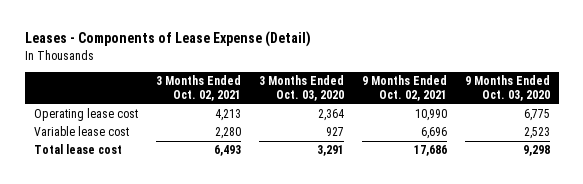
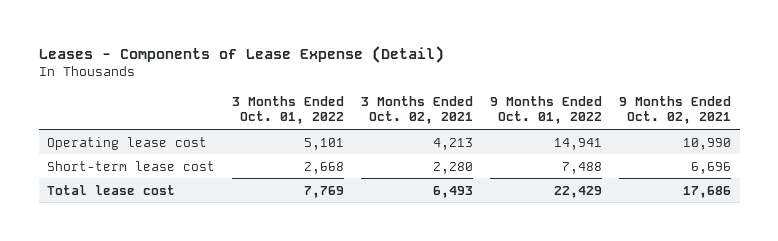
- | 3 Months Ended Oct. 02, 2021 | 3 Months Ended Oct. 03, 2020 | 9 Months Ended Oct. 02, 2021 | 9 Months Ended Oct. 03, 2020
+ | 3 Months Ended Oct. 01, 2022 | 3 Months Ended Oct. 02, 2021 | 9 Months Ended Oct. 01, 2022 | 9 Months Ended Oct. 02, 2021
- Variable lease cost | 2,280 | 927 | 6,696 | 2,523
+ Short-term lease cost | 2,668 | 2,280 | 7,488 | 6,696

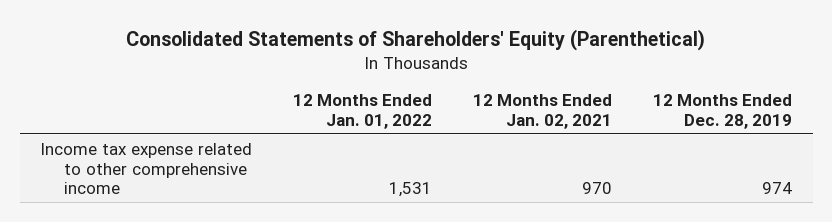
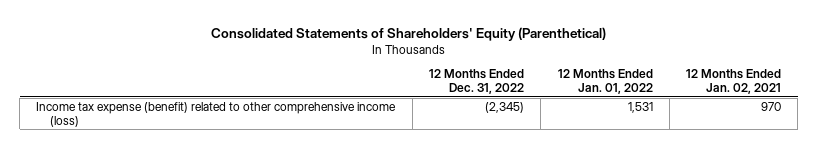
- | 12 Months Ended Jan. 01, 2022 | 12 Months Ended Jan. 02, 2021 | 12 Months Ended Dec. 28, 2019
+ | 12 Months Ended Dec. 31, 2022 | 12 Months Ended Jan. 01, 2022 | 12 Months Ended Jan. 02, 2021
- Income tax expense related to other comprehensive income | 1,531 | 970 | 974
+ Income tax expense (benefit) related to other comprehensive income (loss) | (2,345) | 1,531 | 970

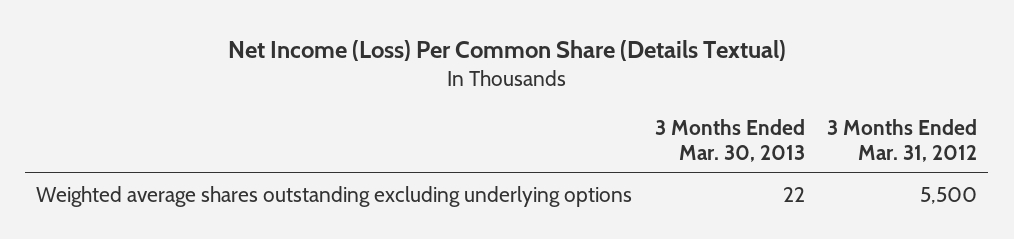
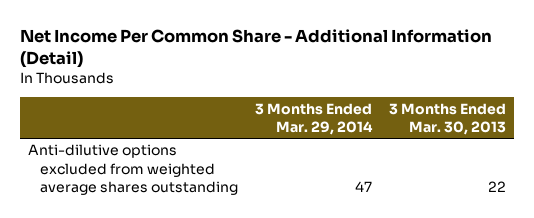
- Net Income (Loss) Per Common Share (Details Textual)
+ Net Income Per Common Share - Additional Information (Detail)
- | 3 Months Ended Mar. 30, 2013 | 3 Months Ended Mar. 31, 2012
+ | 3 Months Ended Mar. 29, 2014 | 3 Months Ended Mar. 30, 2013
- Weighted average shares outstanding excluding underlying options | 22 | 5,500
+ Anti-dilutive options excluded from weighted average shares outstanding | 47 | 22

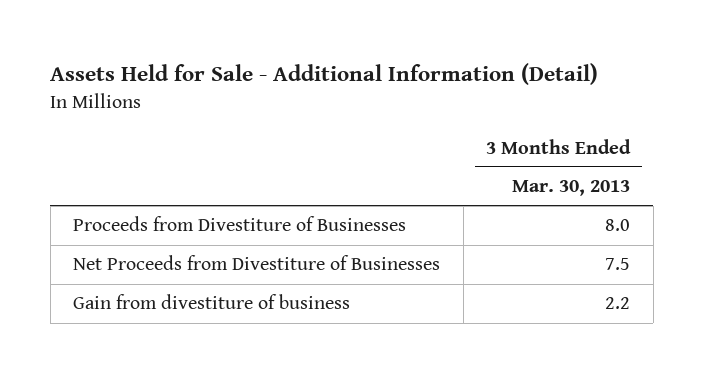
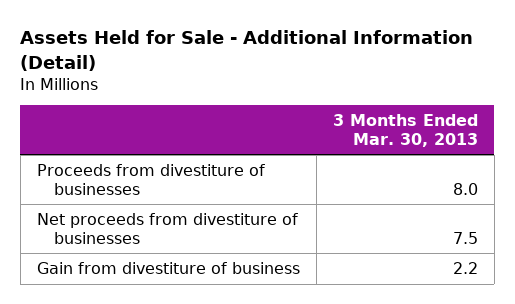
- Proceeds from Divestiture of Businesses | 8.0
- Net Proceeds from Divestiture of Businesses | 7.5
+ Proceeds from divestiture of businesses | 8.0
+ Net proceeds from divestiture of businesses | 7.5

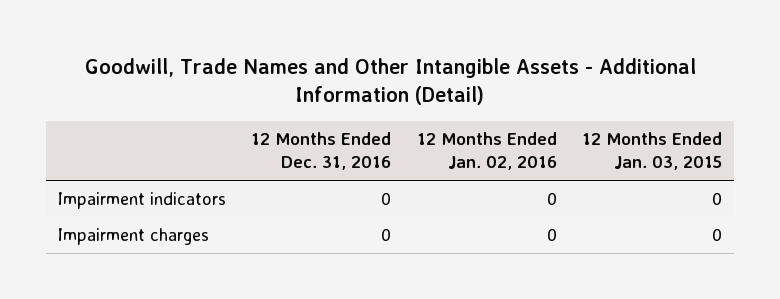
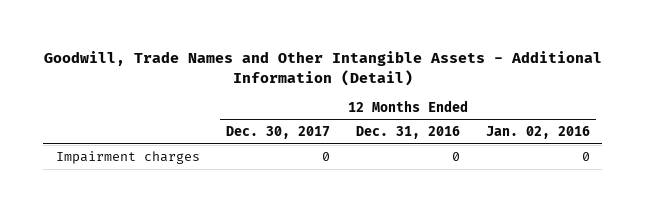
- | 12 Months Ended Dec. 31, 2016 | 12 Months Ended Jan. 02, 2016 | 12 Months Ended Jan. 03, 2015
+ | 12 Months Ended Dec. 30, 2017 | 12 Months Ended Dec. 31, 2016 | 12 Months Ended Jan. 02, 2016
- Impairment indicators | 0 | 0 | 0

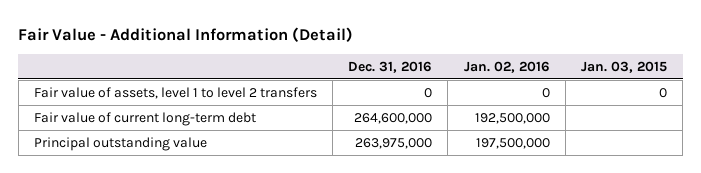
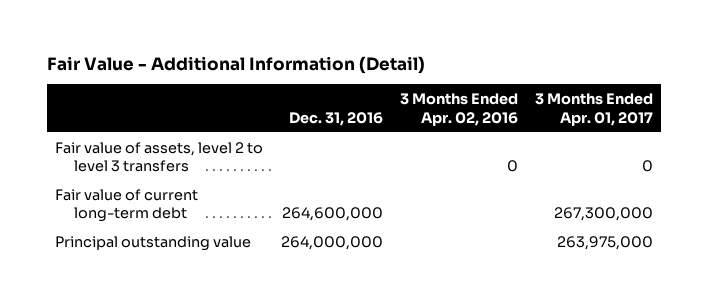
- | Dec. 31, 2016 | Jan. 02, 2016 | Jan. 03, 2015
+ | Dec. 31, 2016 | 3 Months Ended Apr. 02, 2016 | 3 Months Ended Apr. 01, 2017
- Fair value of assets, level 1 to level 2 transfers | 0 | 0 | 0
+ Fair value of assets, level 2 to level 3 transfers | | 0 | 0
- Principal outstanding value | 263,975,000 | 197,500,000 |
+ Principal outstanding value | 264,000,000 | | 263,975,000

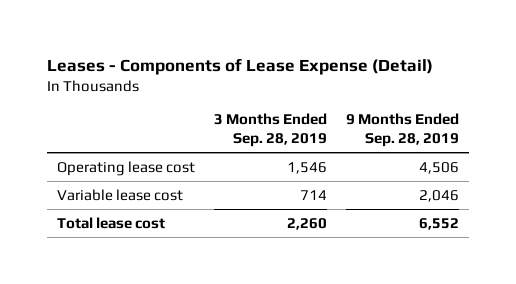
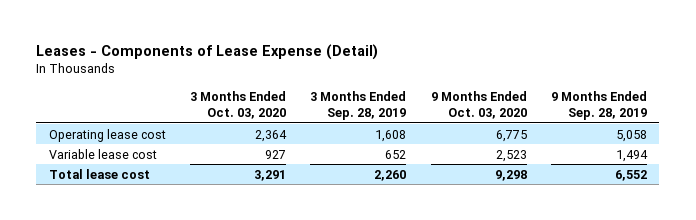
- | 3 Months Ended Sep. 28, 2019 | 9 Months Ended Sep. 28, 2019
+ | 3 Months Ended Oct. 03, 2020 | 3 Months Ended Sep. 28, 2019 | 9 Months Ended Oct. 03, 2020 | 9 Months Ended Sep. 28, 2019
- Operating lease cost | 1,546 | 4,506
- Variable lease cost | 714 | 2,046
+ Operating lease cost | 2,364 | 1,608 | 6,775 | 5,058
+ Variable lease cost | 927 | 652 | 2,523 | 1,494

